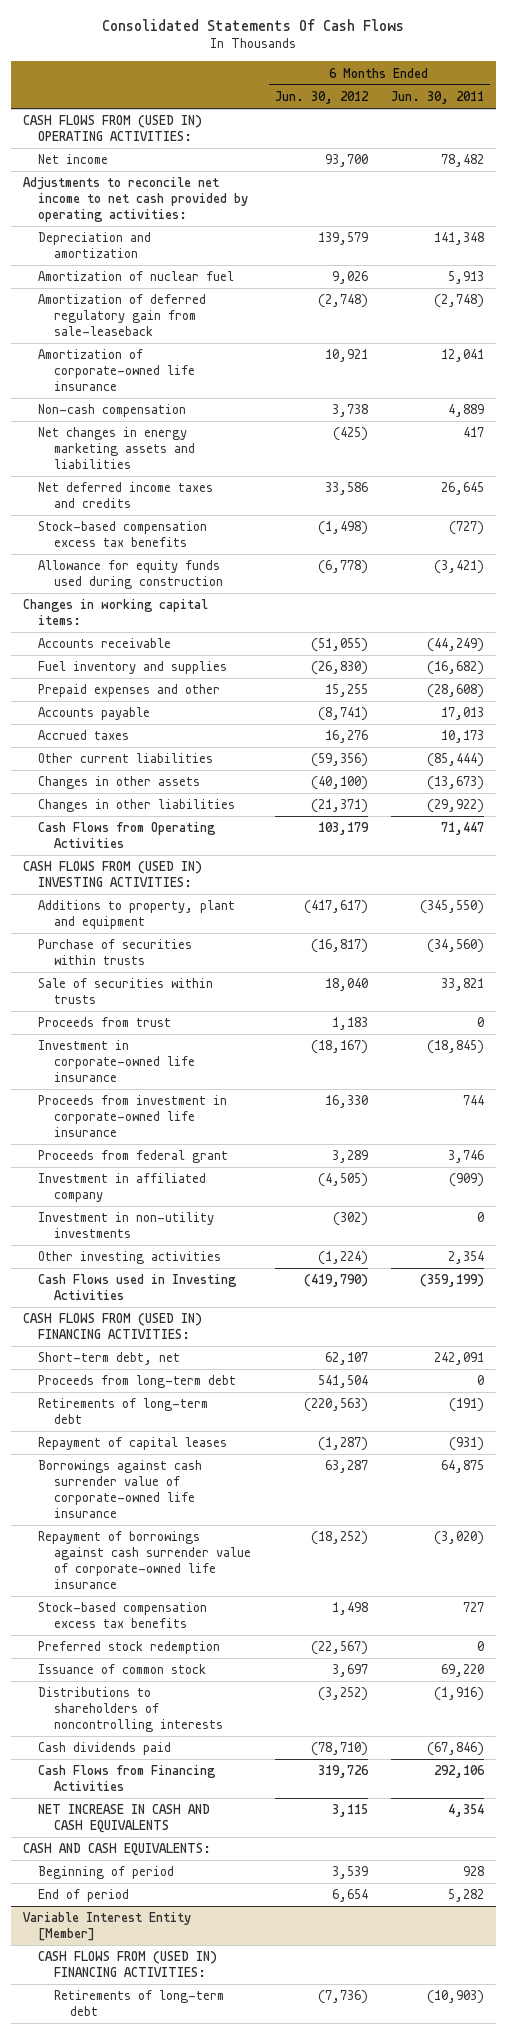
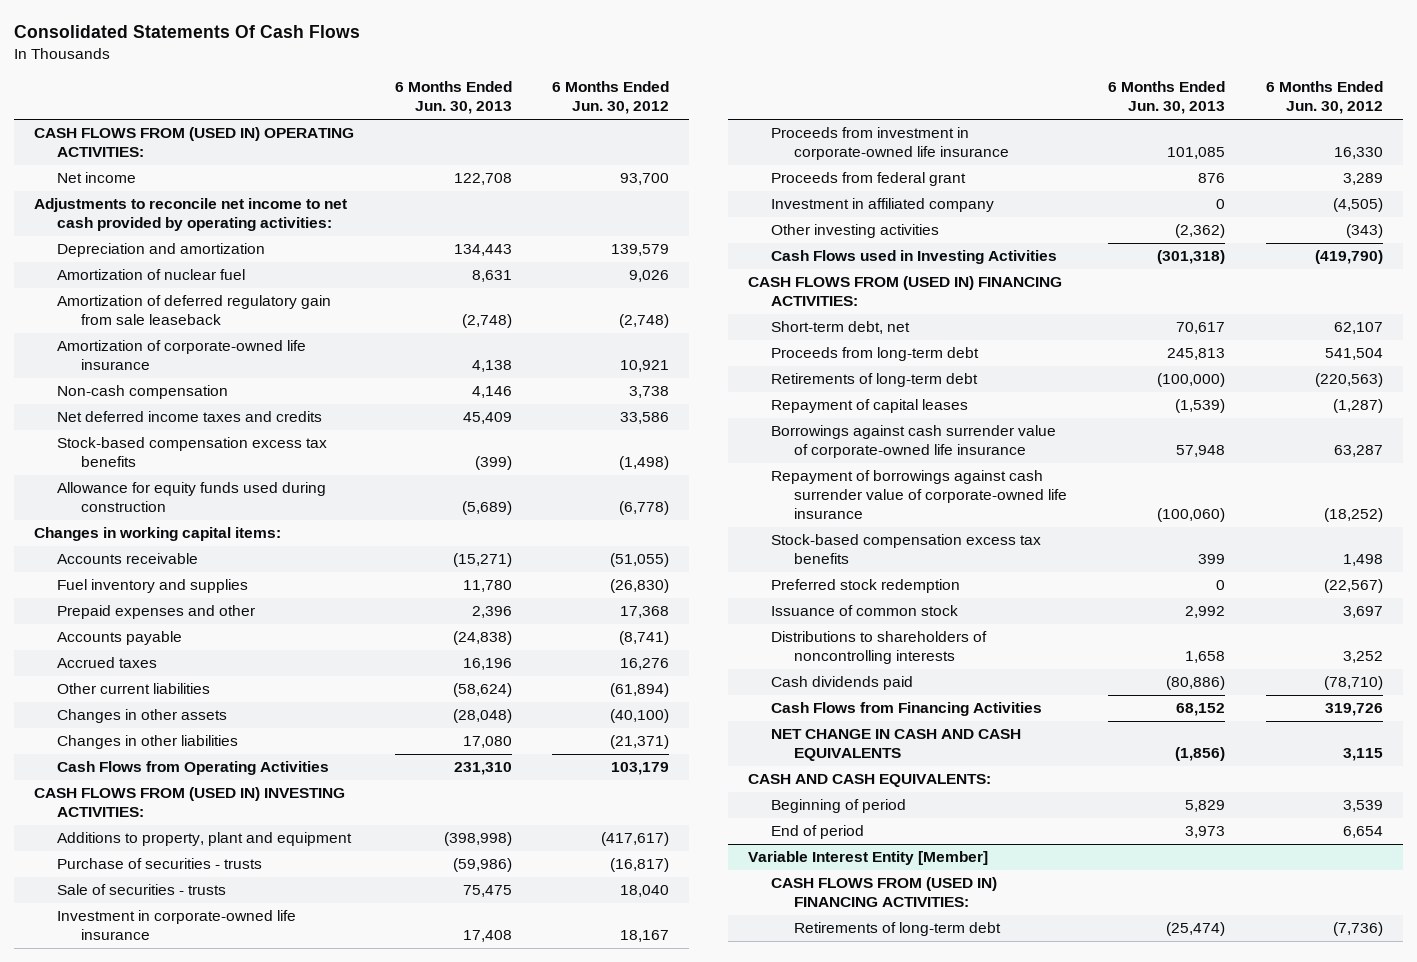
- | 6 Months Ended Jun. 30, 2012 | 6 Months Ended Jun. 30, 2011
+ | 6 Months Ended Jun. 30, 2013 | 6 Months Ended Jun. 30, 2012
- Amortization of deferred regulatory gain from sale-leaseback | (2,748) | (2,748)
+ Amortization of deferred regulatory gain from sale leaseback | (2,748) | (2,748)
- Net changes in energy marketing assets and liabilities | (425) | 417
- Prepaid expenses and other | 15,255 | (28,608)
+ Prepaid expenses and other | 2,396 | 17,368
- Other current liabilities | (59,356) | (85,444)
+ Other current liabilities | (58,624) | (61,894)
- Purchase of securities within trusts | (16,817) | (34,560)
- Sale of securities within trusts | 18,040 | 33,821
- Proceeds from trust | 1,183 | 0
- Investment in corporate-owned life insurance | (18,167) | (18,845)
+ Purchase of securities - trusts | (59,986) | (16,817)
+ Sale of securities - trusts | 75,475 | 18,040
+ Investment in corporate-owned life insurance | 17,408 | 18,167
- Investment in non-utility investments | (302) | 0
- Other investing activities | (1,224) | 2,354
+ Other investing activities | (2,362) | (343)
- Distributions to shareholders of noncontrolling interests | (3,252) | (1,916)
+ Distributions to shareholders of noncontrolling interests | 1,658 | 3,252
- NET INCREASE IN CASH AND CASH EQUIVALENTS | 3,115 | 4,354
+ NET CHANGE IN CASH AND CASH EQUIVALENTS | (1,856) | 3,115

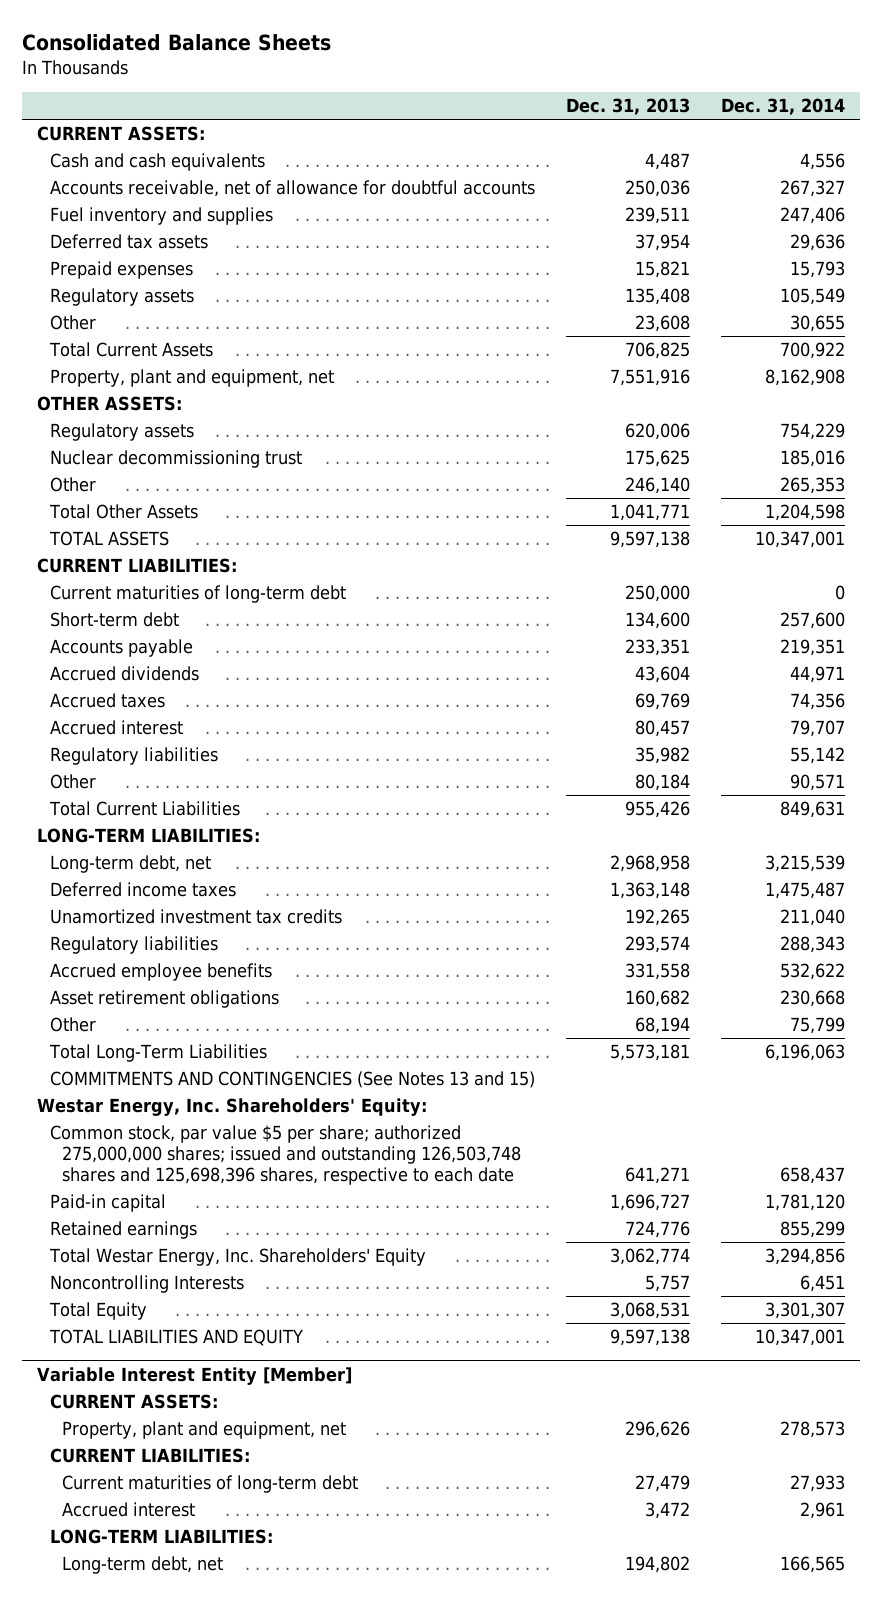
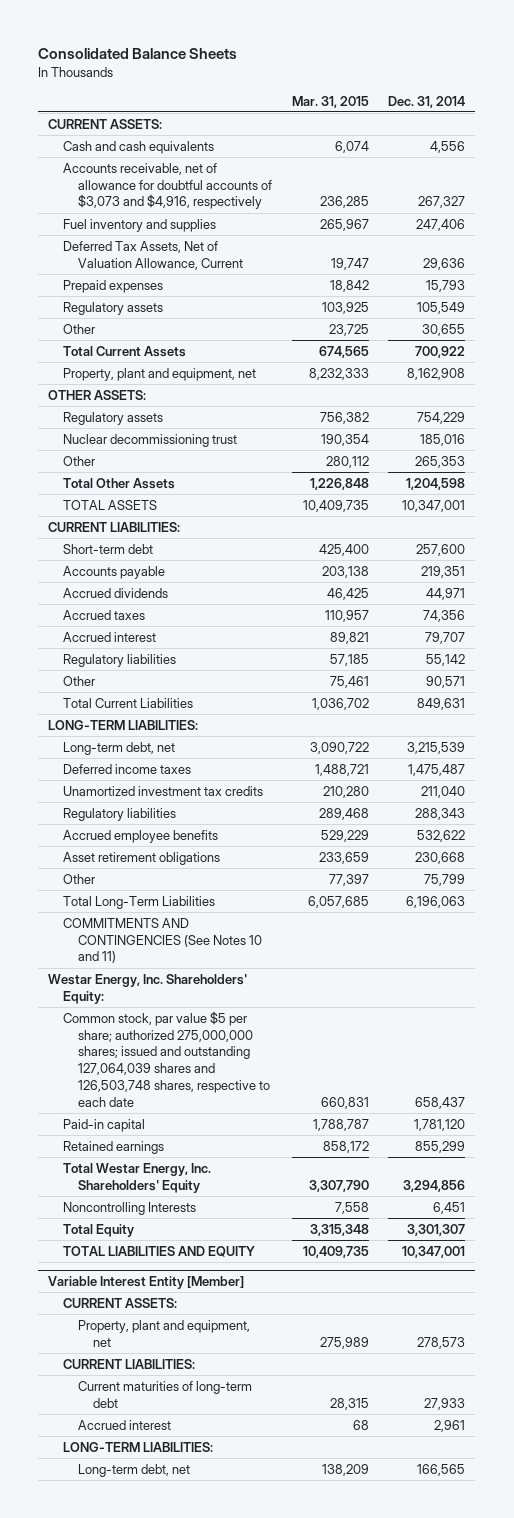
- | Dec. 31, 2013 | Dec. 31, 2014
+ | Mar. 31, 2015 | Dec. 31, 2014
- Accounts receivable, net of allowance for doubtful accounts | 250,036 | 267,327
+ Accounts receivable, net of allowance for doubtful accounts of $3,073 and $4,916, respectively | 236,285 | 267,327
- Deferred tax assets | 37,954 | 29,636
+ Deferred Tax Assets, Net of Valuation Allowance, Current | 19,747 | 29,636
- Current maturities of long-term debt | 250,000 | 0
- COMMITMENTS AND CONTINGENCIES (See Notes 13 and 15)
+ COMMITMENTS AND CONTINGENCIES (See Notes 10 and 11)
- Common stock, par value $5 per share; authorized 275,000,000 shares; issued and outstanding 126,503,748 shares and 125,698,396 shares, respective to each date | 641,271 | 658,437
+ Common stock, par value $5 per share; authorized 275,000,000 shares; issued and outstanding 127,064,039 shares and 126,503,748 shares, respective to each date | 660,831 | 658,437

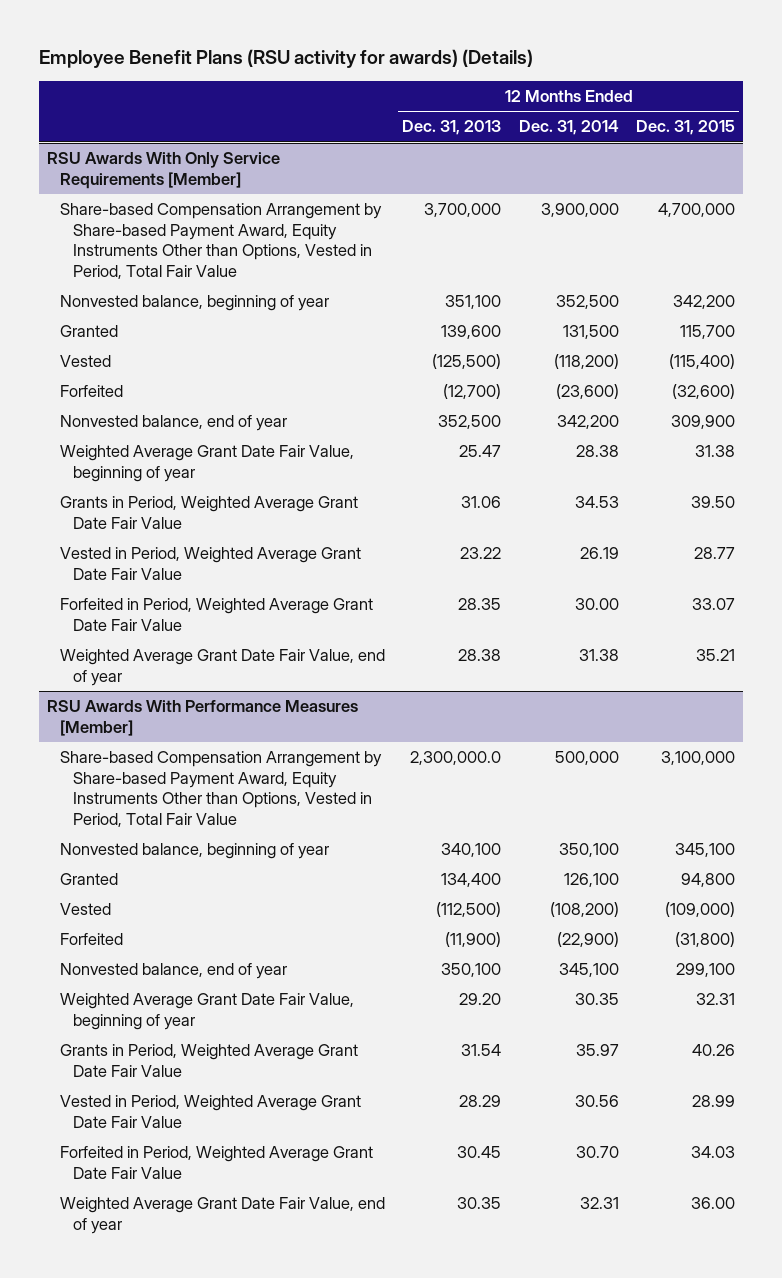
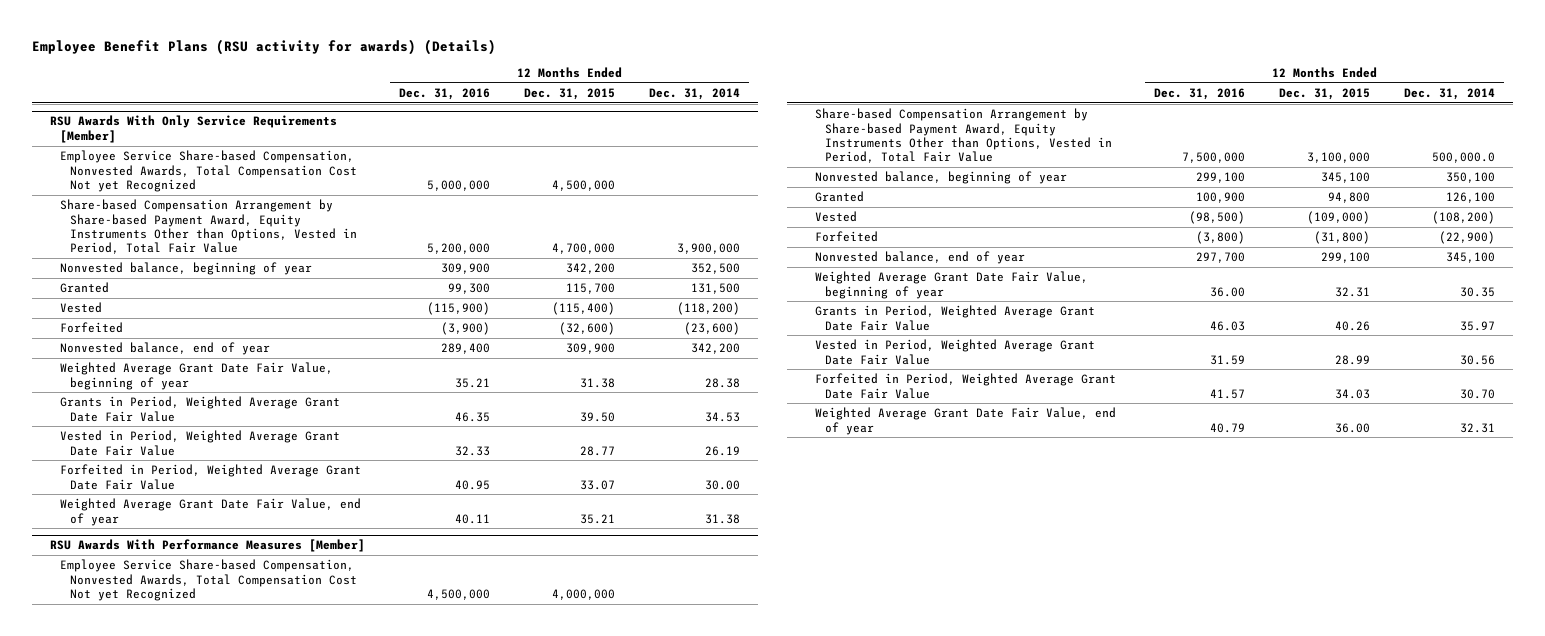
- | 12 Months Ended Dec. 31, 2013 | 12 Months Ended Dec. 31, 2014 | 12 Months Ended Dec. 31, 2015
+ | 12 Months Ended Dec. 31, 2016 | 12 Months Ended Dec. 31, 2015 | 12 Months Ended Dec. 31, 2014
@ RSU Awards With Only Service Requirements [Member]
+ Employee Service Share-based Compensation, Nonvested Awards, Total Compensation Cost Not yet Recognized | 5,000,000 | 4,500,000 |
@ RSU Awards With Performance Measures [Member]
- Share-based Compensation Arrangement by Share-based Payment Award, Equity Instruments Other than Options, Vested in Period, Total Fair Value | 2,300,000.0 | 500,000 | 3,100,000
+ Employee Service Share-based Compensation, Nonvested Awards, Total Compensation Cost Not yet Recognized | 4,500,000 | 4,000,000 |
+ Share-based Compensation Arrangement by Share-based Payment Award, Equity Instruments Other than Options, Vested in Period, Total Fair Value | 7,500,000 | 3,100,000 | 500,000.0

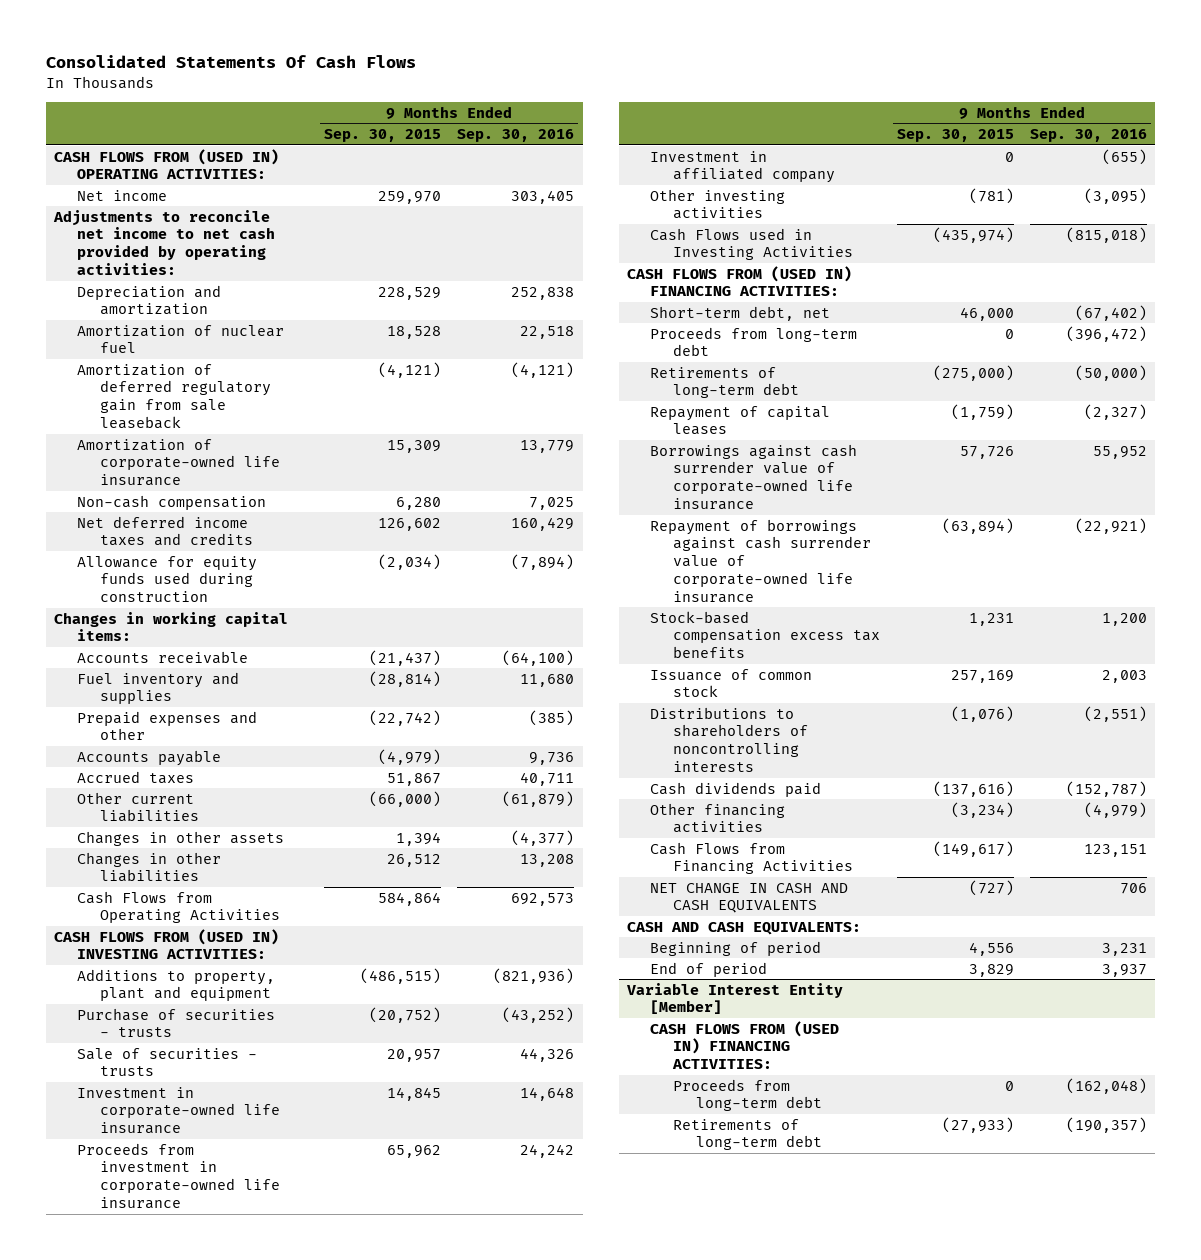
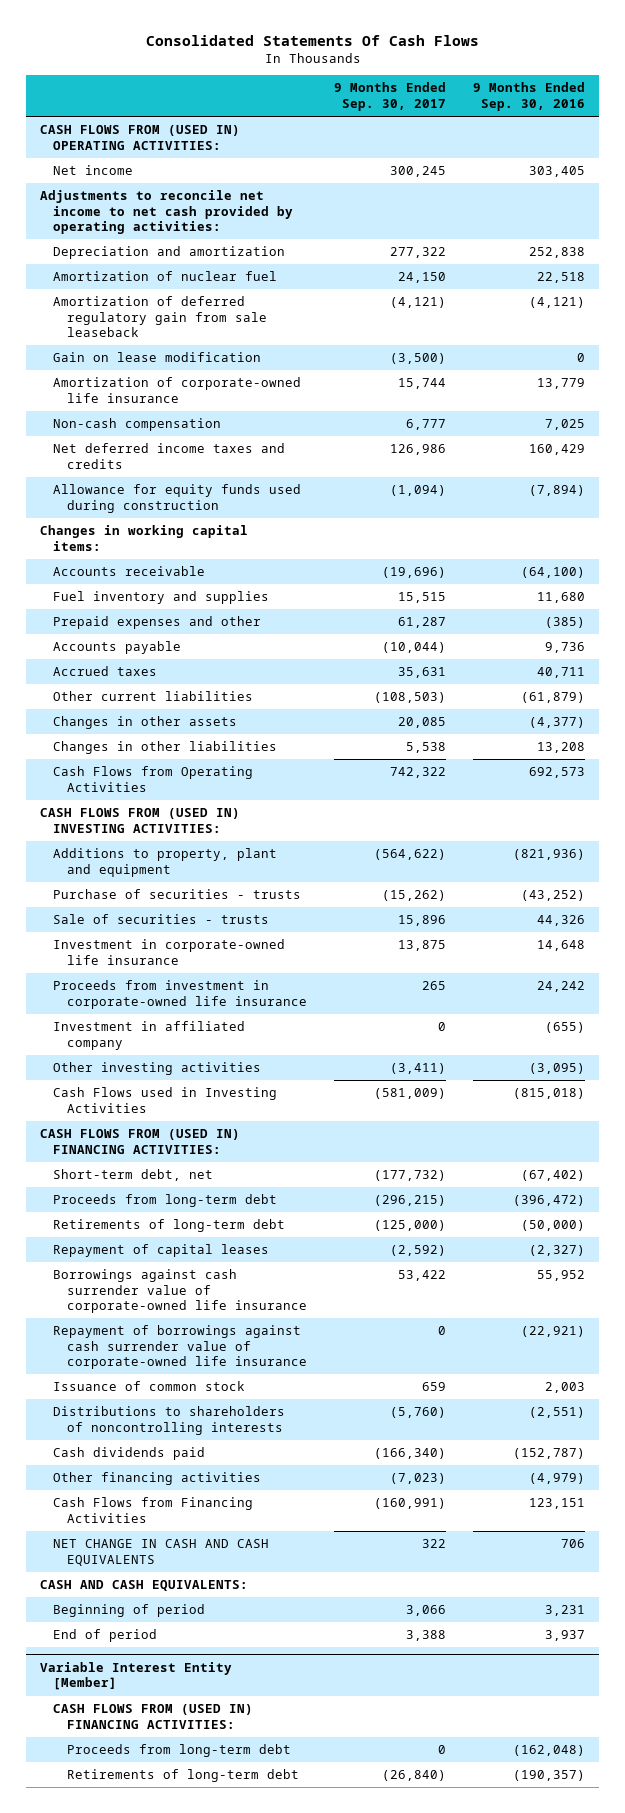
- | 9 Months Ended Sep. 30, 2015 | 9 Months Ended Sep. 30, 2016
+ | 9 Months Ended Sep. 30, 2017 | 9 Months Ended Sep. 30, 2016
+ Gain on lease modification | (3,500) | 0
- Stock-based compensation excess tax benefits | 1,231 | 1,200

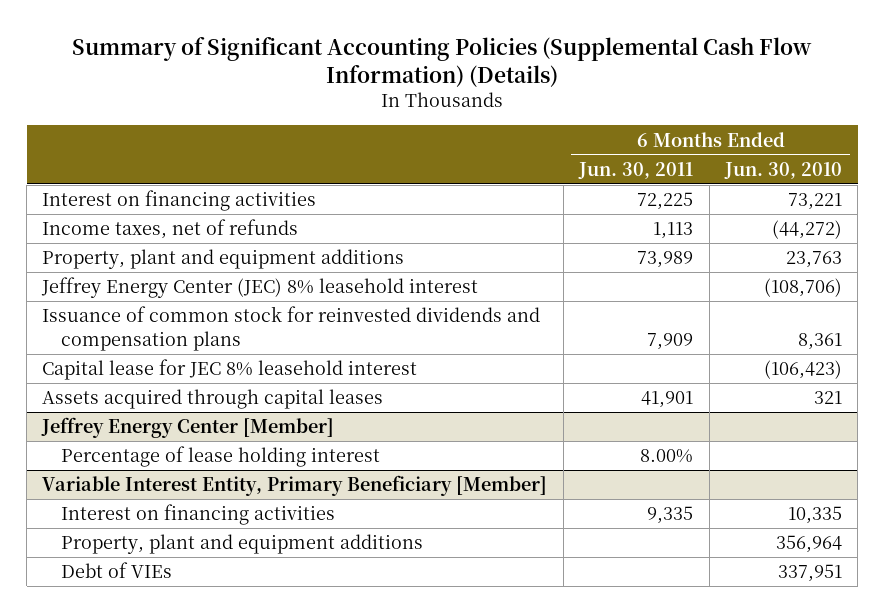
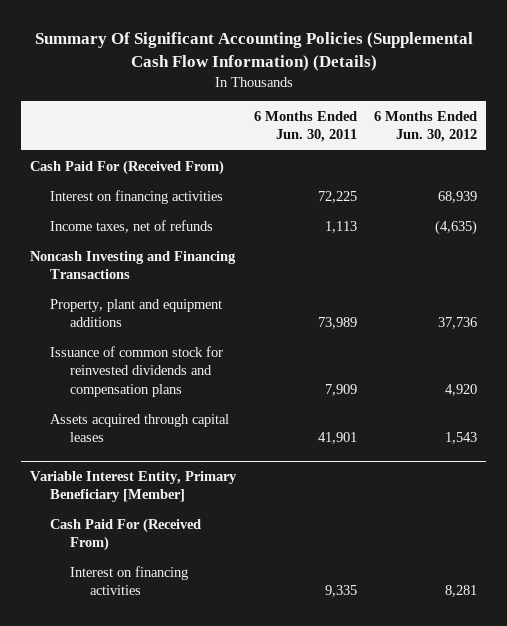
- Summary of Significant Accounting Policies (Supplemental Cash Flow Information) (Details)
+ Summary Of Significant Accounting Policies (Supplemental Cash Flow Information) (Details)
- | 6 Months Ended Jun. 30, 2011 | 6 Months Ended Jun. 30, 2010
+ | 6 Months Ended Jun. 30, 2011 | 6 Months Ended Jun. 30, 2012
+ Cash Paid For (Received From)
+ Noncash Investing and Financing Transactions
- Jeffrey Energy Center (JEC) 8% leasehold interest | | (108,706)
- Capital lease for JEC 8% leasehold interest | | (106,423)
- Jeffrey Energy Center [Member]
- Percentage of lease holding interest | 8.00% |
@ Variable Interest Entity, Primary Beneficiary [Member]
+ Cash Paid For (Received From)
- Property, plant and equipment additions | | 356,964
- Debt of VIEs | | 337,951

